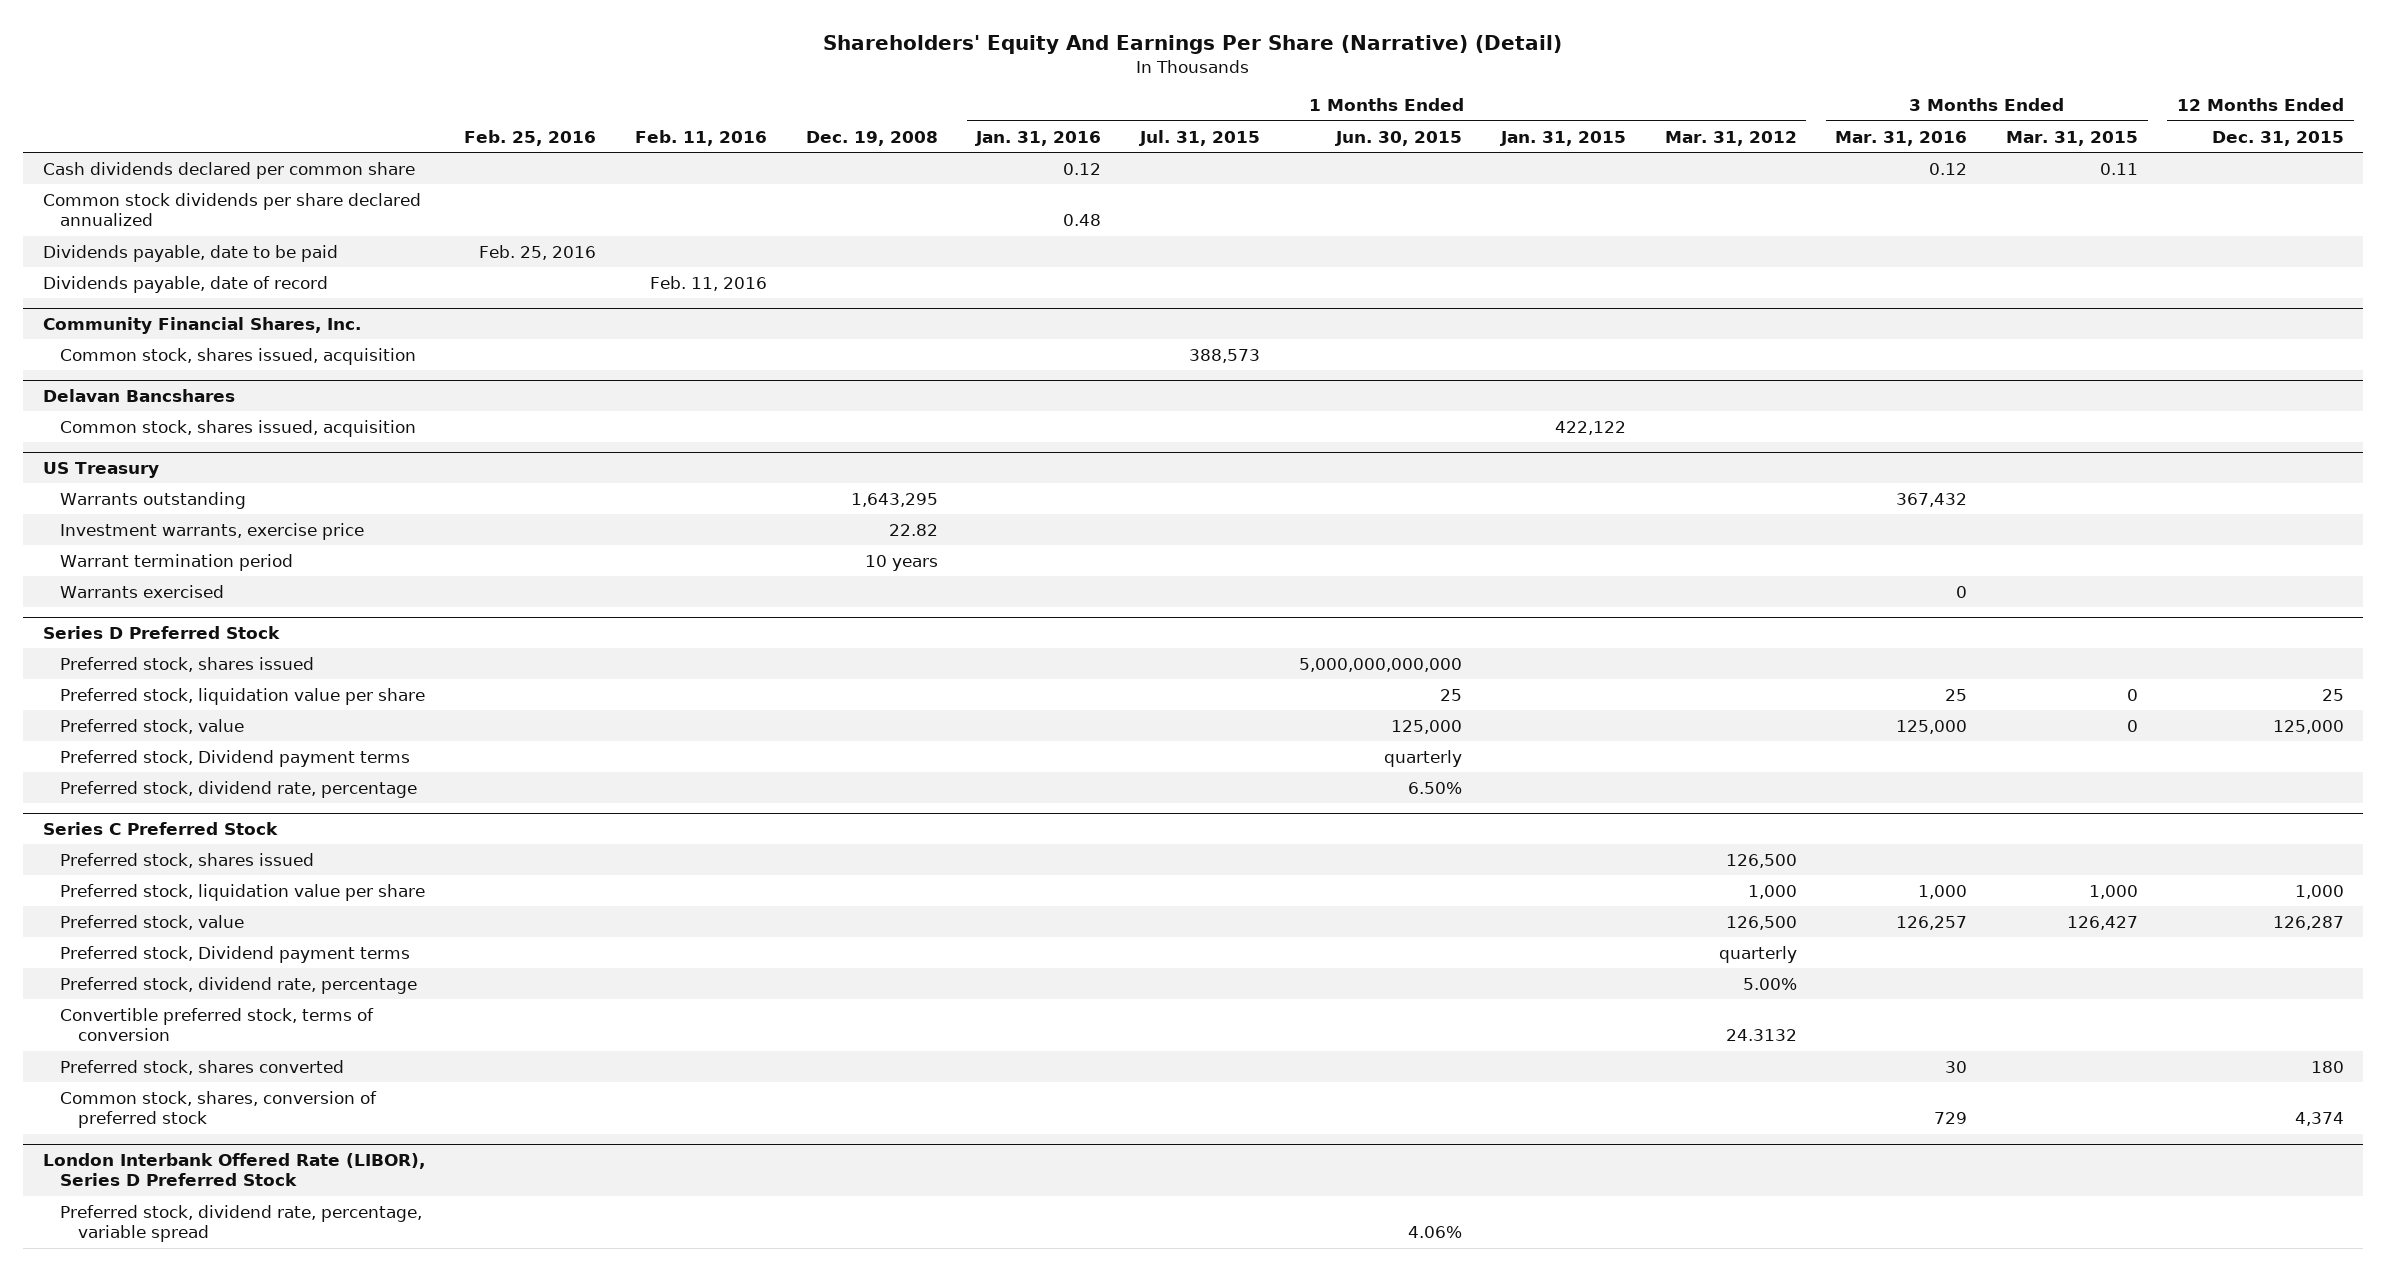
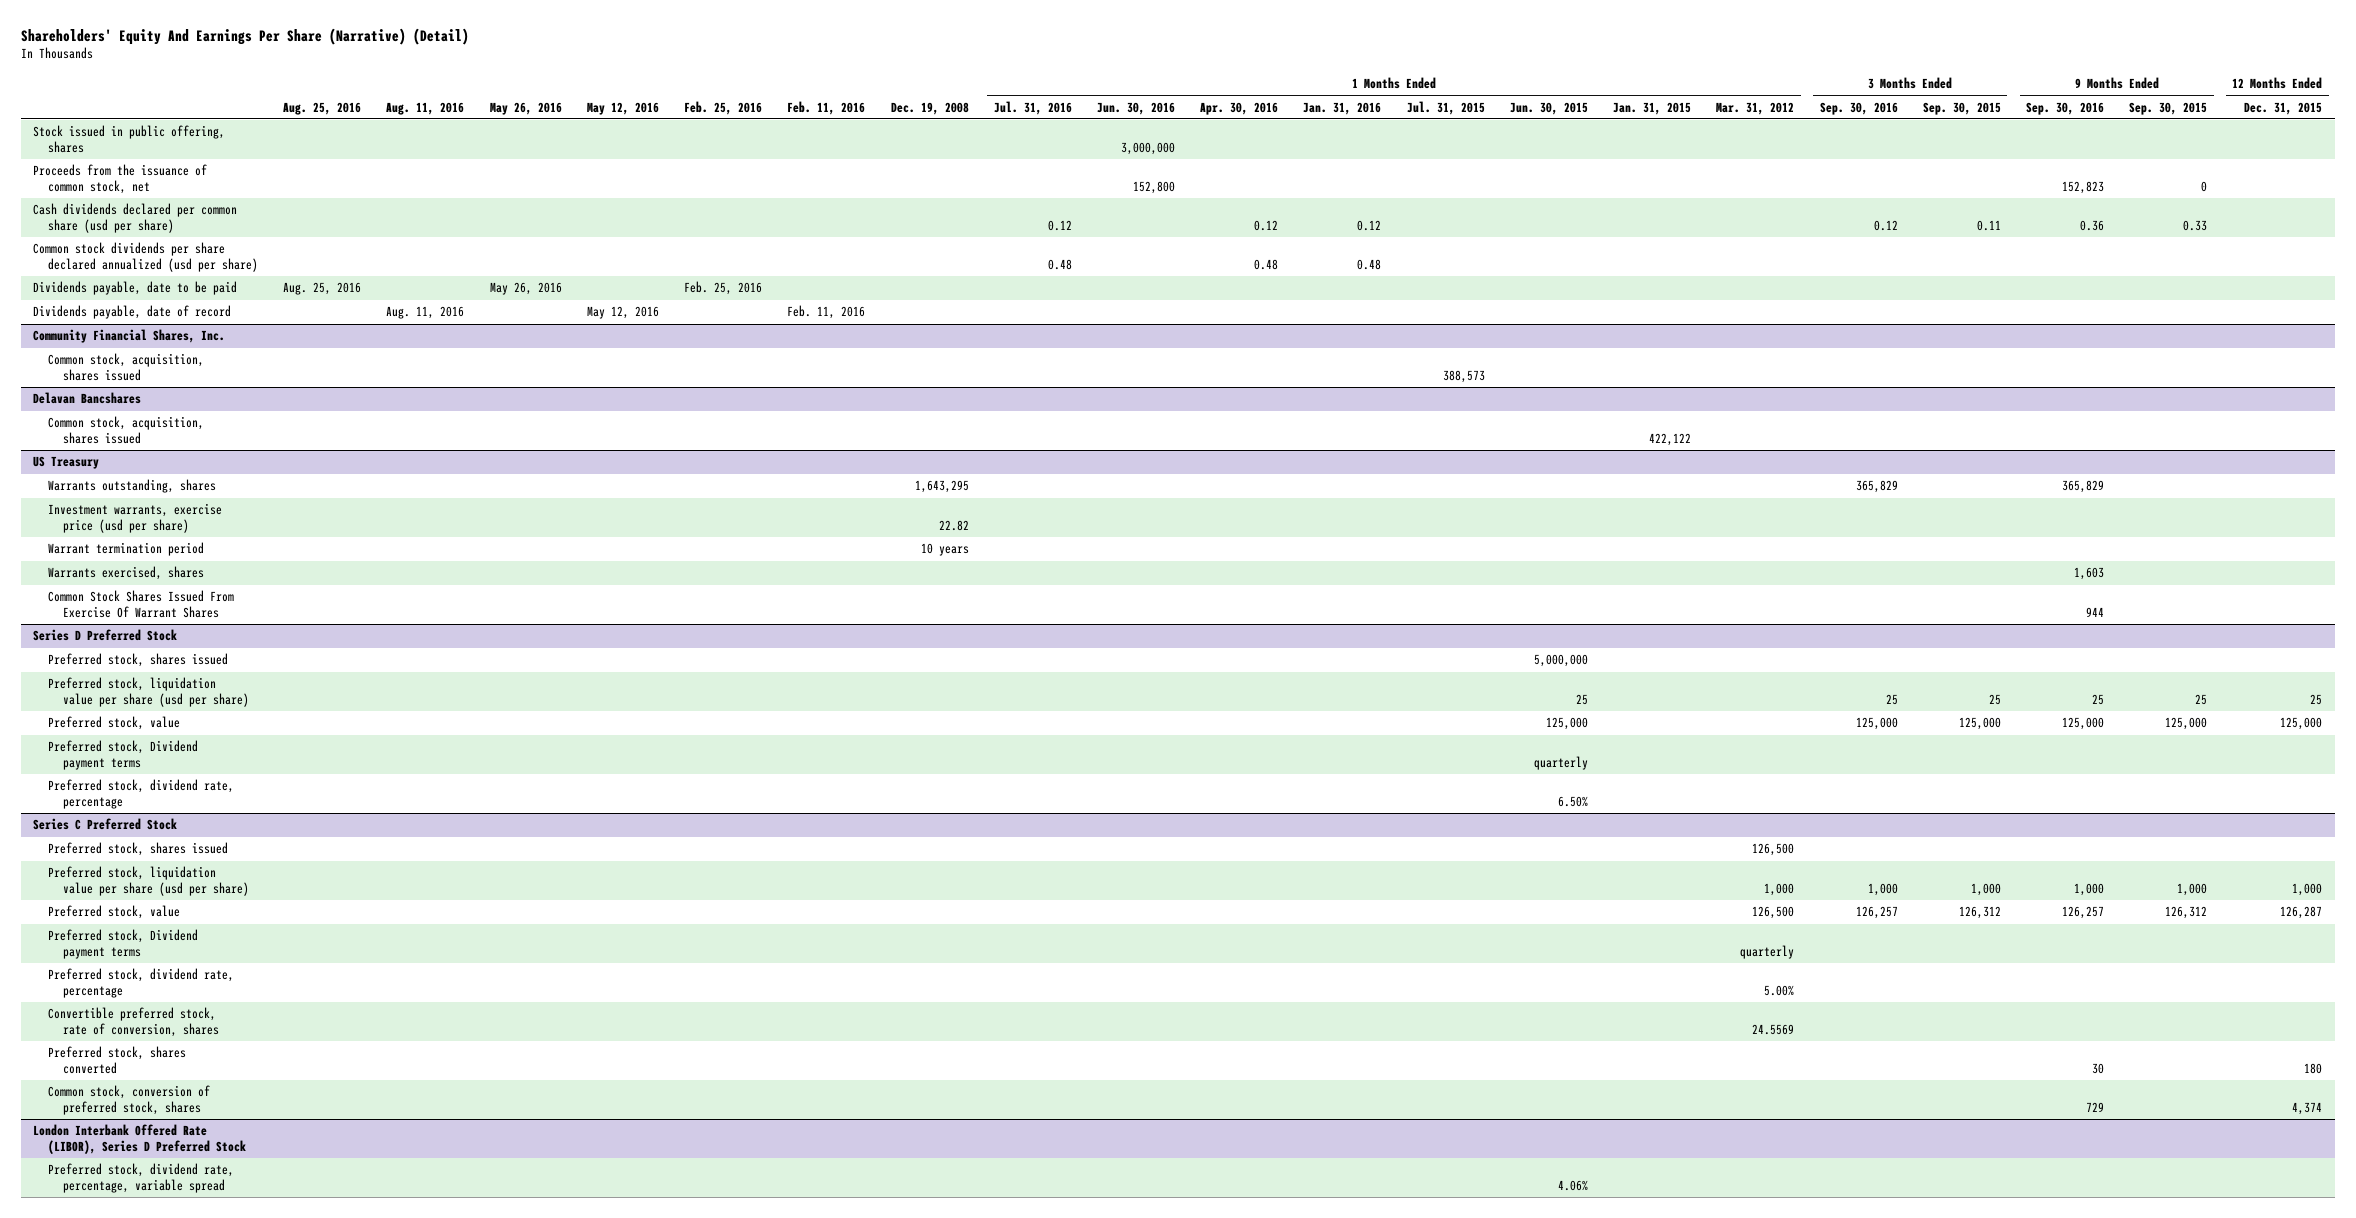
- | Feb. 25, 2016 | Feb. 11, 2016 | Dec. 19, 2008 | 1 Months Ended Jan. 31, 2016 | 1 Months Ended Jul. 31, 2015 | 1 Months Ended Jun. 30, 2015 | 1 Months Ended Jan. 31, 2015 | 1 Months Ended Mar. 31, 2012 | 3 Months Ended Mar. 31, 2016 | 3 Months Ended Mar. 31, 2015 | 12 Months Ended Dec. 31, 2015
+ | Aug. 25, 2016 | Aug. 11, 2016 | May 26, 2016 | May 12, 2016 | Feb. 25, 2016 | Feb. 11, 2016 | Dec. 19, 2008 | 1 Months Ended Jul. 31, 2016 | 1 Months Ended Jun. 30, 2016 | 1 Months Ended Apr. 30, 2016 | 1 Months Ended Jan. 31, 2016 | 1 Months Ended Jul. 31, 2015 | 1 Months Ended Jun. 30, 2015 | 1 Months Ended Jan. 31, 2015 | 1 Months Ended Mar. 31, 2012 | 3 Months Ended Sep. 30, 2016 | 3 Months Ended Sep. 30, 2015 | 9 Months Ended Sep. 30, 2016 | 9 Months Ended Sep. 30, 2015 | 12 Months Ended Dec. 31, 2015
- Cash dividends declared per common share | | | | 0.12 | | | | | 0.12 | 0.11 |
- Common stock dividends per share declared annualized | | | | 0.48 | | | | | | |
+ Stock issued in public offering, shares | | | | | | | | | 3,000,000 | | | | | | | | | | |
+ Proceeds from the issuance of common stock, net | | | | | | | | | 152,800 | | | | | | | | | 152,823 | 0 |
+ Cash dividends declared per common share (usd per share) | | | | | | | | 0.12 | | 0.12 | 0.12 | | | | | 0.12 | 0.11 | 0.36 | 0.33 |
+ Common stock dividends per share declared annualized (usd per share) | | | | | | | | 0.48 | | 0.48 | 0.48 | | | | | | | | |
@ Community Financial Shares, Inc.
- Common stock, shares issued, acquisition | | | | | 388,573 | | | | | |
+ Common stock, acquisition, shares issued | | | | | | | | | | | | 388,573 | | | | | | | |
@ Delavan Bancshares
- Common stock, shares issued, acquisition | | | | | | | 422,122 | | | |
+ Common stock, acquisition, shares issued | | | | | | | | | | | | | | 422,122 | | | | | |
@ US Treasury
- Warrants outstanding | | | 1,643,295 | | | | | | 367,432 | |
- Investment warrants, exercise price | | | 22.82 | | | | | | | |
+ Warrants outstanding, shares | | | | | | | 1,643,295 | | | | | | | | | 365,829 | | 365,829 | |
+ Investment warrants, exercise price (usd per share) | | | | | | | 22.82 | | | | | | | | | | | | |
- Warrants exercised | | | | | | | | | 0 | |
+ Warrants exercised, shares | | | | | | | | | | | | | | | | | | 1,603 | |
+ Common Stock Shares Issued From Exercise Of Warrant Shares | | | | | | | | | | | | | | | | | | 944 | |
@ Series D Preferred Stock
- Preferred stock, shares issued | | | | | | 5,000,000,000,000 | | | | |
- Preferred stock, liquidation value per share | | | | | | 25 | | | 25 | 0 | 25
+ Preferred stock, shares issued | | | | | | | | | | | | | 5,000,000 | | | | | | |
+ Preferred stock, liquidation value per share (usd per share) | | | | | | | | | | | | | 25 | | | 25 | 25 | 25 | 25 | 25
@ Series C Preferred Stock
- Preferred stock, liquidation value per share | | | | | | | | 1,000 | 1,000 | 1,000 | 1,000
+ Preferred stock, liquidation value per share (usd per share) | | | | | | | | | | | | | | | 1,000 | 1,000 | 1,000 | 1,000 | 1,000 | 1,000
- Convertible preferred stock, terms of conversion | | | | | | | | 24.3132 | | |
+ Convertible preferred stock, rate of conversion, shares | | | | | | | | | | | | | | | 24.5569 | | | | |
- Common stock, shares, conversion of preferred stock | | | | | | | | | 729 | | 4,374
+ Common stock, conversion of preferred stock, shares | | | | | | | | | | | | | | | | | | 729 | | 4,374

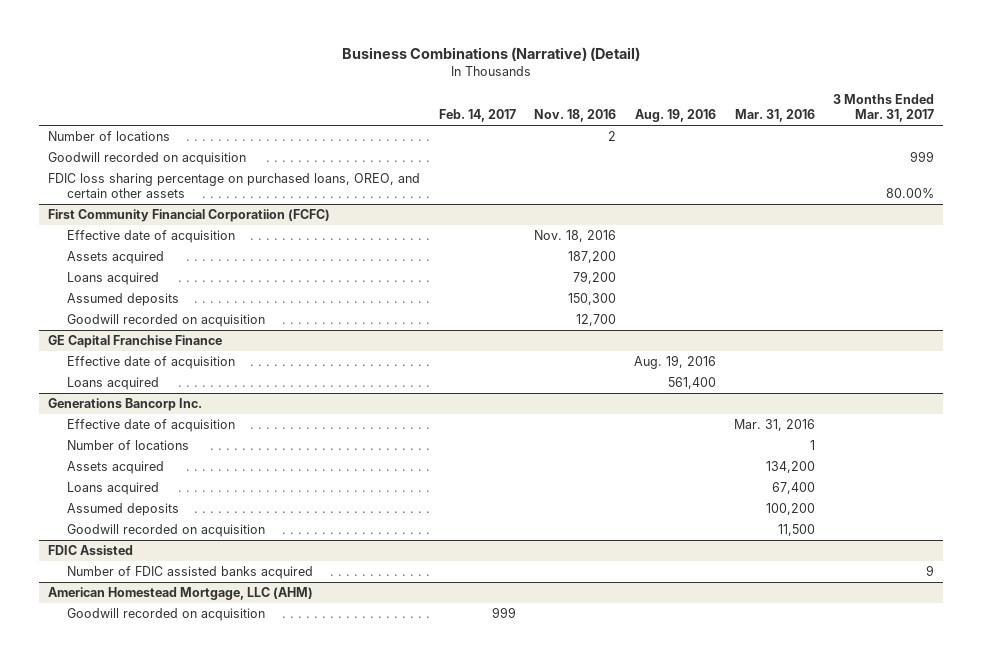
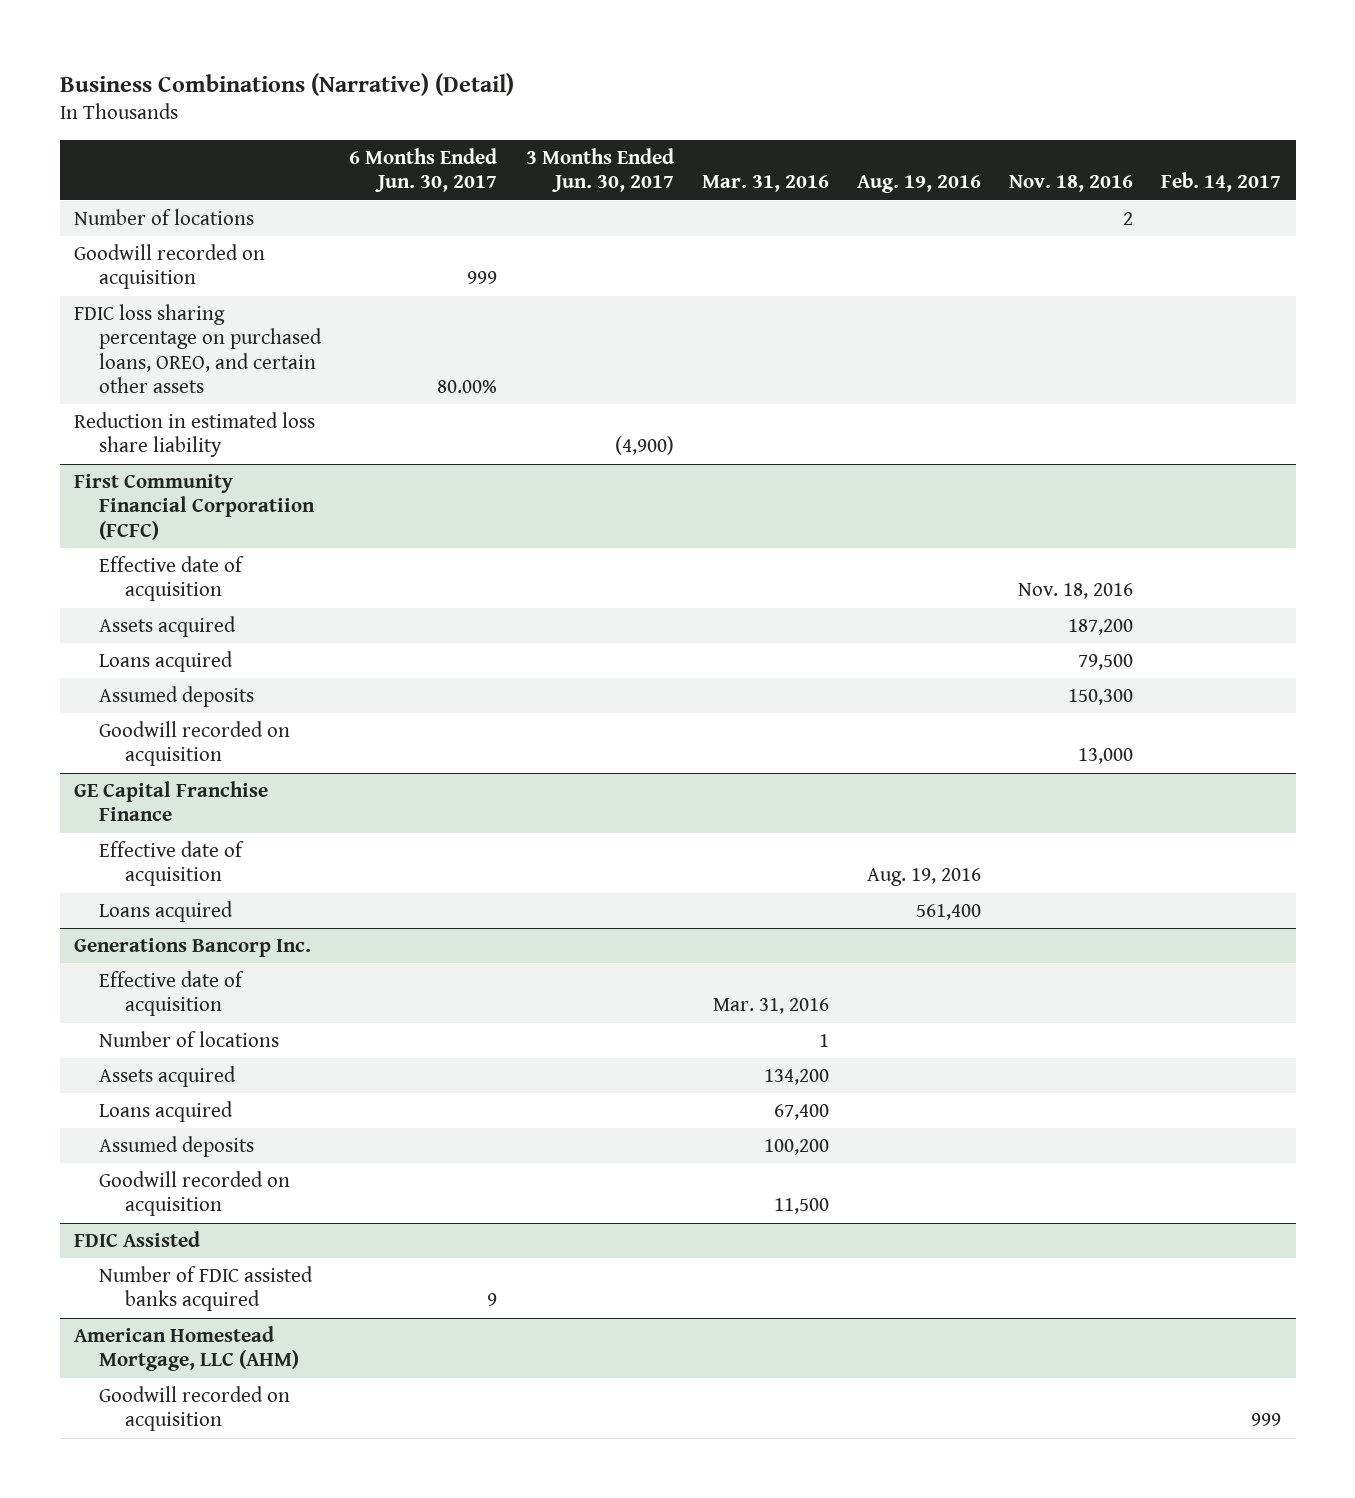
- | Feb. 14, 2017 | Nov. 18, 2016 | Aug. 19, 2016 | Mar. 31, 2016 | 3 Months Ended Mar. 31, 2017
+ | 6 Months Ended Jun. 30, 2017 | 3 Months Ended Jun. 30, 2017 | Mar. 31, 2016 | Aug. 19, 2016 | Nov. 18, 2016 | Feb. 14, 2017
+ Reduction in estimated loss share liability | | (4,900) | | | |
@ First Community Financial Corporatiion (FCFC)
- Loans acquired | | 79,200 | | |
+ Loans acquired | | | | | 79,500 |
- Goodwill recorded on acquisition | | 12,700 | | |
+ Goodwill recorded on acquisition | | | | | 13,000 |

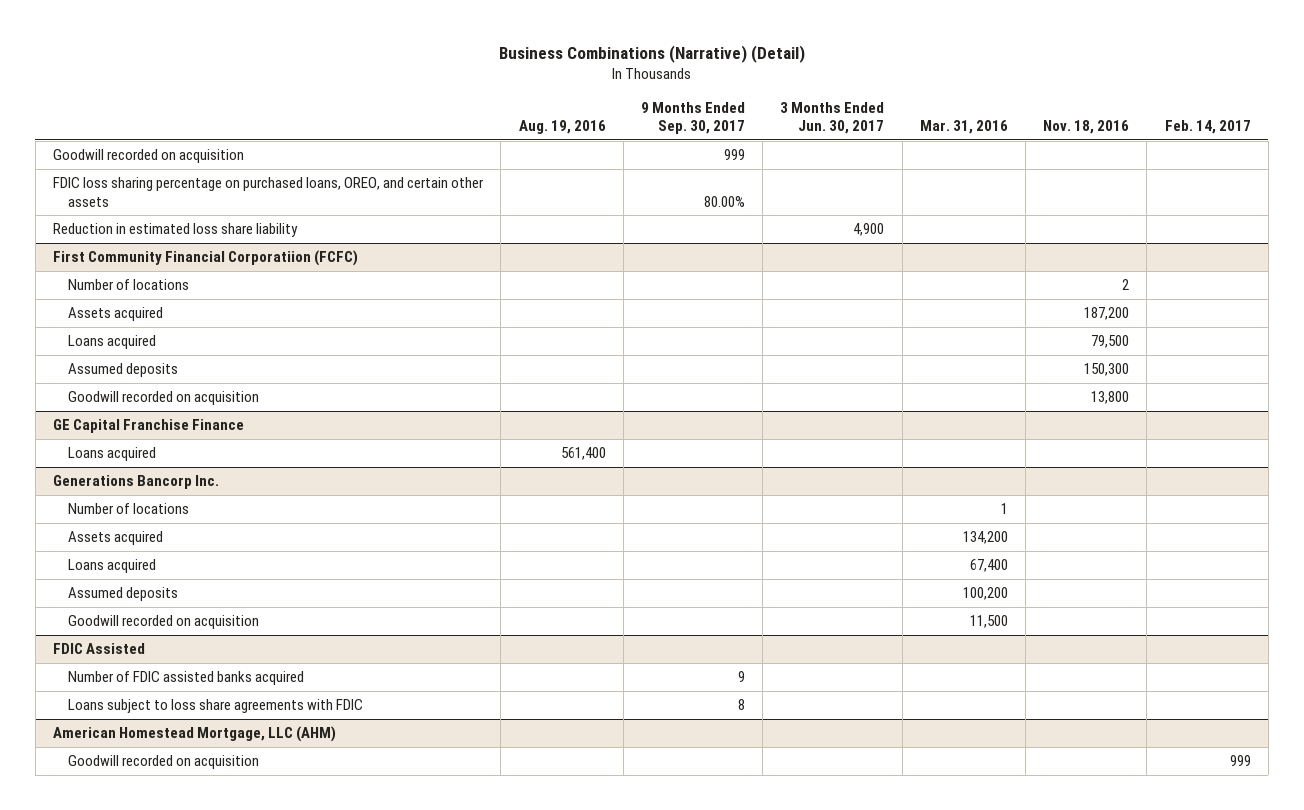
- | 6 Months Ended Jun. 30, 2017 | 3 Months Ended Jun. 30, 2017 | Mar. 31, 2016 | Aug. 19, 2016 | Nov. 18, 2016 | Feb. 14, 2017
+ | Aug. 19, 2016 | 9 Months Ended Sep. 30, 2017 | 3 Months Ended Jun. 30, 2017 | Mar. 31, 2016 | Nov. 18, 2016 | Feb. 14, 2017
- Number of locations | | | | | 2 |
- Reduction in estimated loss share liability | | (4,900) | | | |
+ Reduction in estimated loss share liability | | | 4,900 | | |
@ First Community Financial Corporatiion (FCFC)
- Effective date of acquisition | | | | | Nov. 18, 2016 |
+ Number of locations | | | | | 2 |
- Goodwill recorded on acquisition | | | | | 13,000 |
+ Goodwill recorded on acquisition | | | | | 13,800 |
@ GE Capital Franchise Finance
- Effective date of acquisition | | | | Aug. 19, 2016 | |
@ Generations Bancorp Inc.
- Effective date of acquisition | | | Mar. 31, 2016 | | |
@ FDIC Assisted
+ Loans subject to loss share agreements with FDIC | | 8 | | | |

